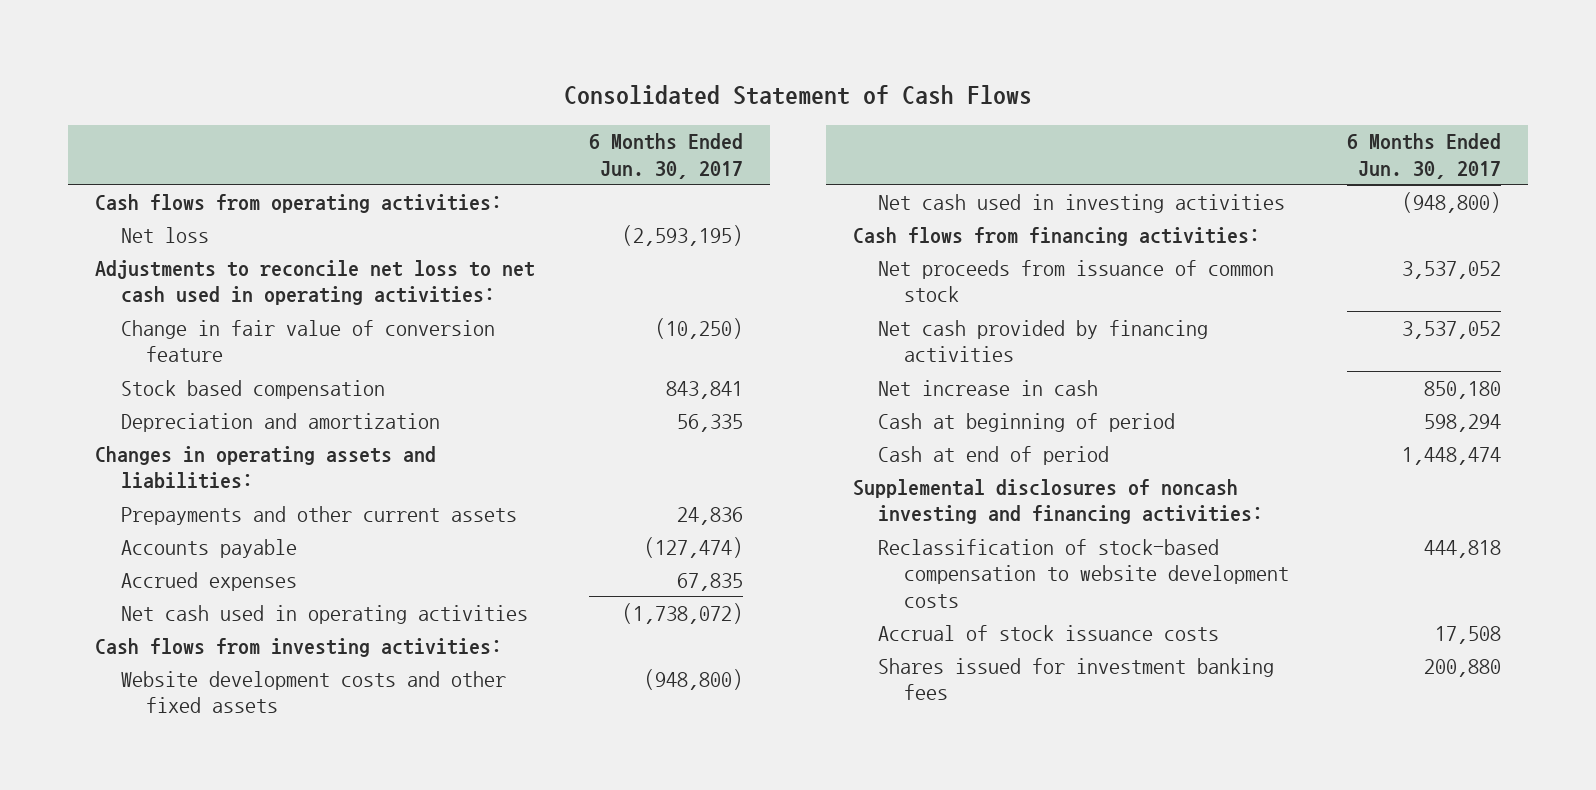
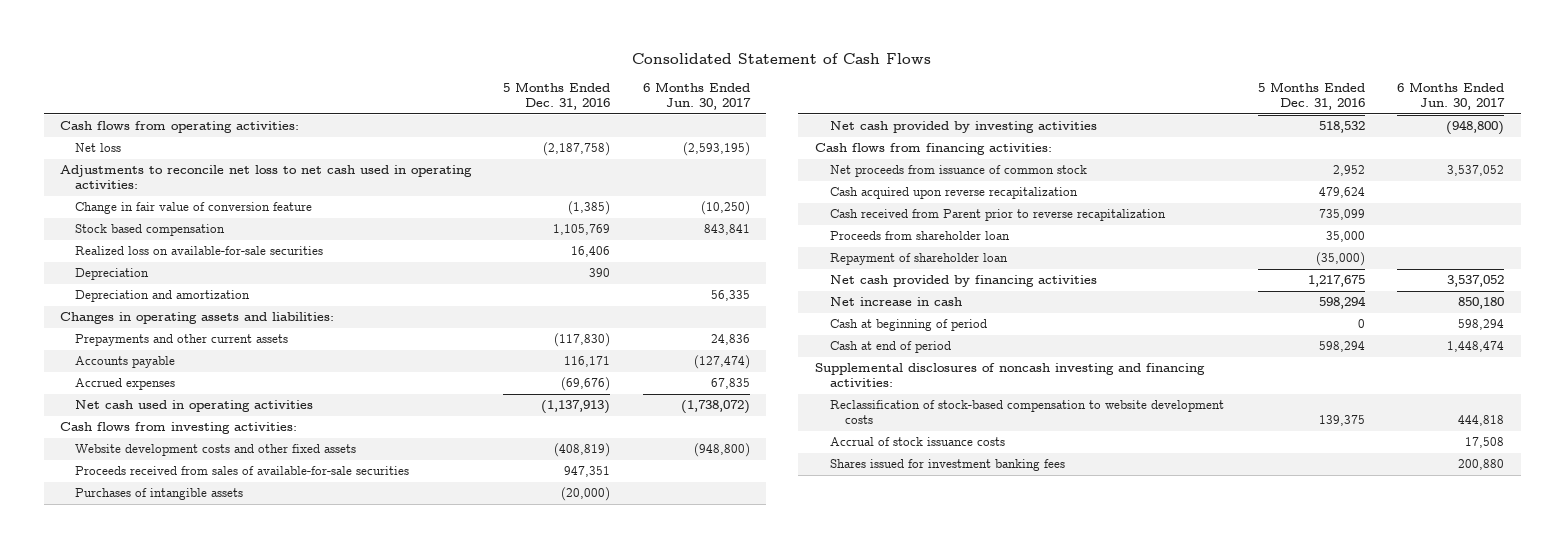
- | 6 Months Ended Jun. 30, 2017
+ | 5 Months Ended Dec. 31, 2016 | 6 Months Ended Jun. 30, 2017
+ Realized loss on available-for-sale securities | 16,406 |
+ Depreciation | 390 |
- Net cash used in investing activities | (948,800)
+ Proceeds received from sales of available-for-sale securities | 947,351 |
+ Purchases of intangible assets | (20,000) |
+ Net cash provided by investing activities | 518,532 | (948,800)
+ Cash acquired upon reverse recapitalization | 479,624 |
+ Cash received from Parent prior to reverse recapitalization | 735,099 |
+ Proceeds from shareholder loan | 35,000 |
+ Repayment of shareholder loan | (35,000) |

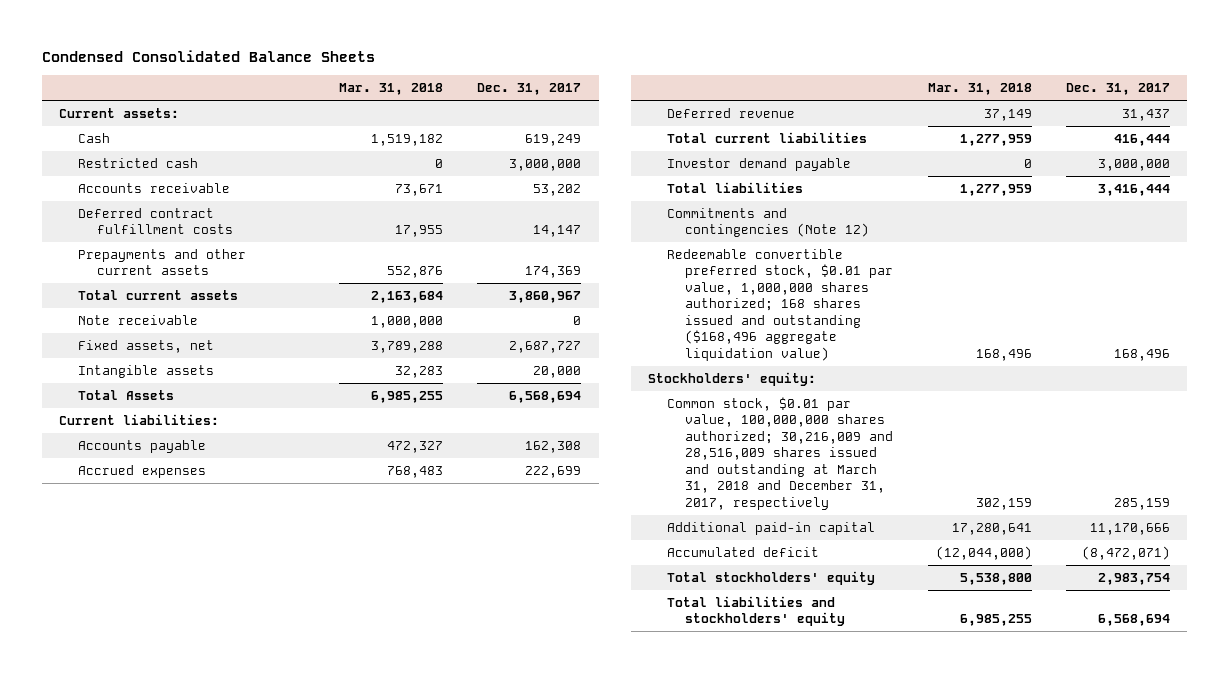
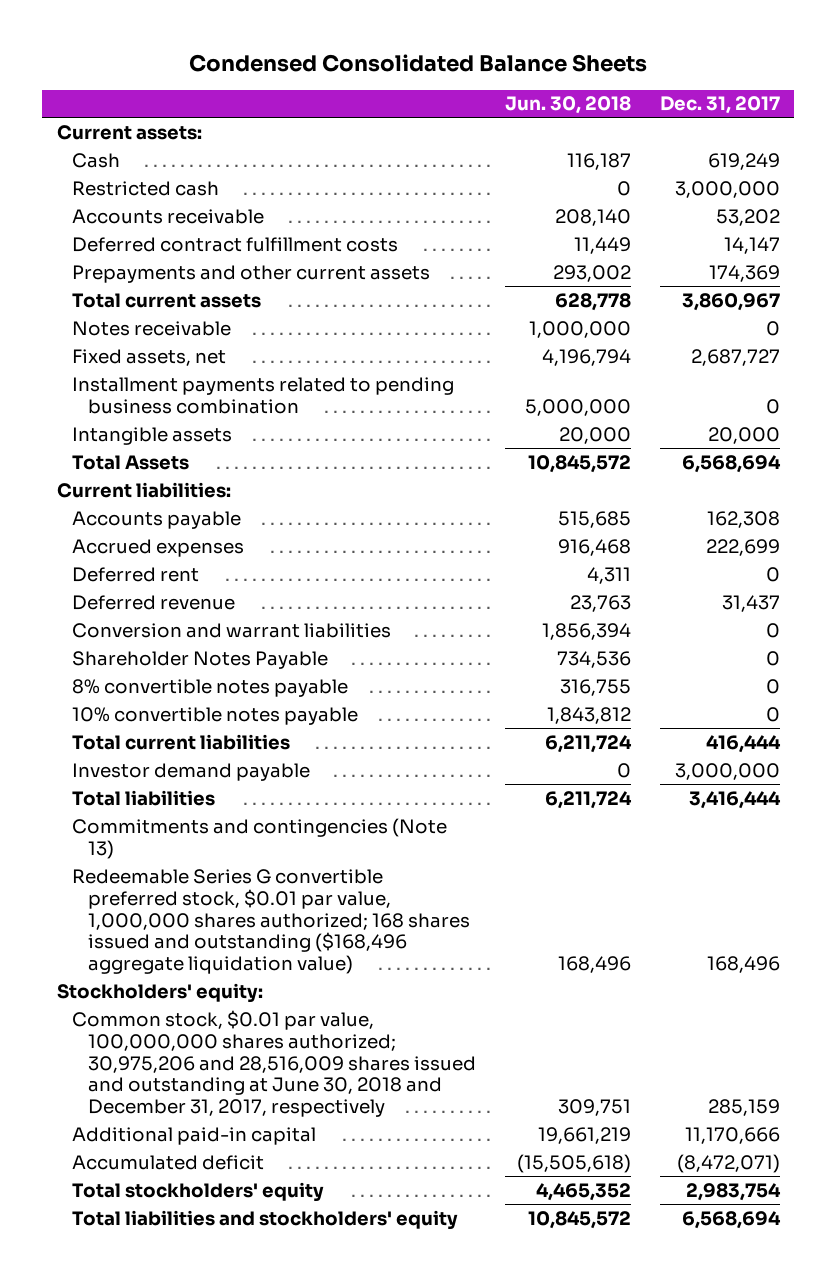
- | Mar. 31, 2018 | Dec. 31, 2017
+ | Jun. 30, 2018 | Dec. 31, 2017
- Note receivable | 1,000,000 | 0
+ Notes receivable | 1,000,000 | 0
+ Installment payments related to pending business combination | 5,000,000 | 0
+ Deferred rent | 4,311 | 0
+ Conversion and warrant liabilities | 1,856,394 | 0
+ Shareholder Notes Payable | 734,536 | 0
+ 8% convertible notes payable | 316,755 | 0
+ 10% convertible notes payable | 1,843,812 | 0
- Commitments and contingencies (Note 12)
- Redeemable convertible preferred stock, $0.01 par value, 1,000,000 shares authorized; 168 shares issued and outstanding ($168,496 aggregate liquidation value) | 168,496 | 168,496
+ Commitments and contingencies (Note 13)
+ Redeemable Series G convertible preferred stock, $0.01 par value, 1,000,000 shares authorized; 168 shares issued and outstanding ($168,496 aggregate liquidation value) | 168,496 | 168,496
- Common stock, $0.01 par value, 100,000,000 shares authorized; 30,216,009 and 28,516,009 shares issued and outstanding at March 31, 2018 and December 31, 2017, respectively | 302,159 | 285,159
+ Common stock, $0.01 par value, 100,000,000 shares authorized; 30,975,206 and 28,516,009 shares issued and outstanding at June 30, 2018 and December 31, 2017, respectively | 309,751 | 285,159

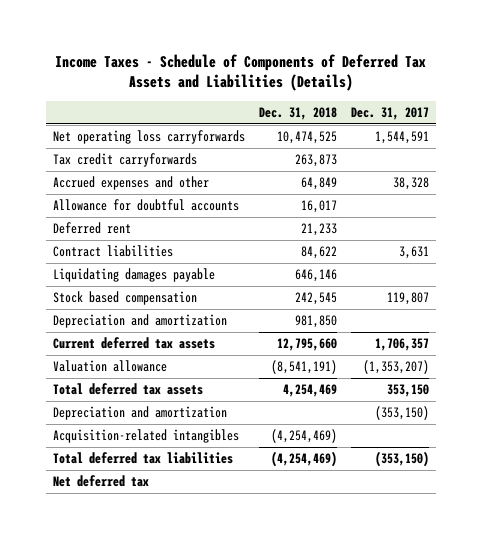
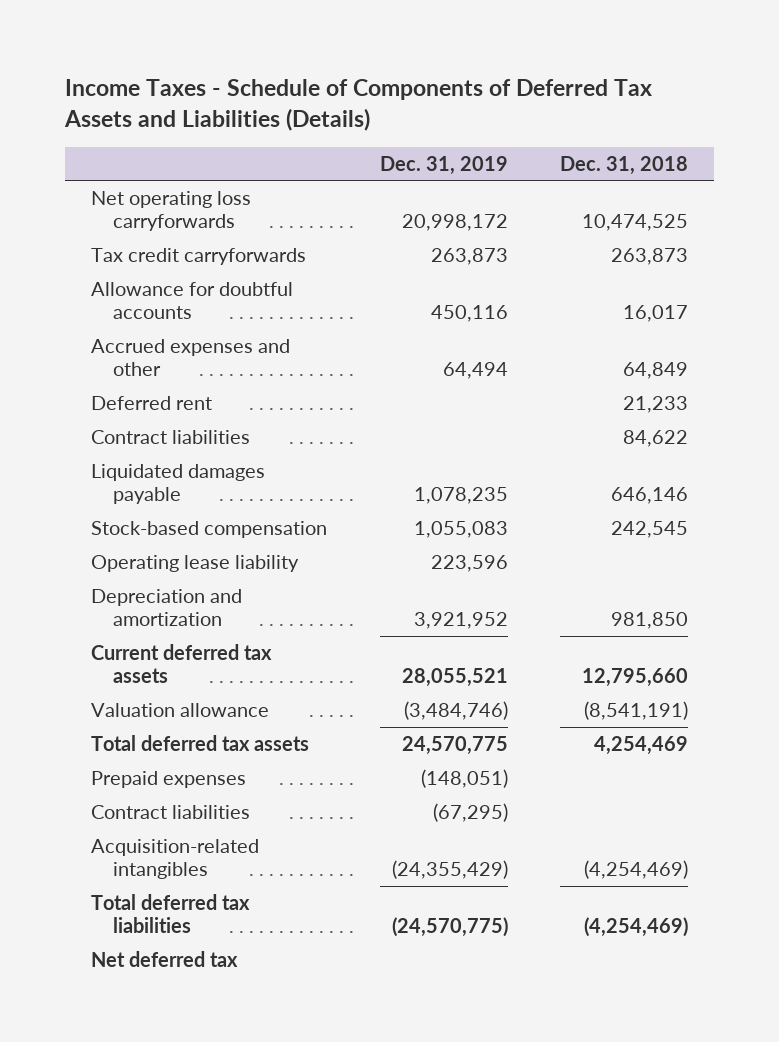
- | Dec. 31, 2018 | Dec. 31, 2017
+ | Dec. 31, 2019 | Dec. 31, 2018
moved down: Accrued expenses and other | 64,494 | 64,849
- Liquidating damages payable | 646,146 |
- Stock based compensation | 242,545 | 119,807
+ Liquidated damages payable | 1,078,235 | 646,146
+ Stock-based compensation | 1,055,083 | 242,545
+ Operating lease liability | 223,596 |
- Depreciation and amortization | | (353,150)
+ Prepaid expenses | (148,051) |
+ Contract liabilities | (67,295) |

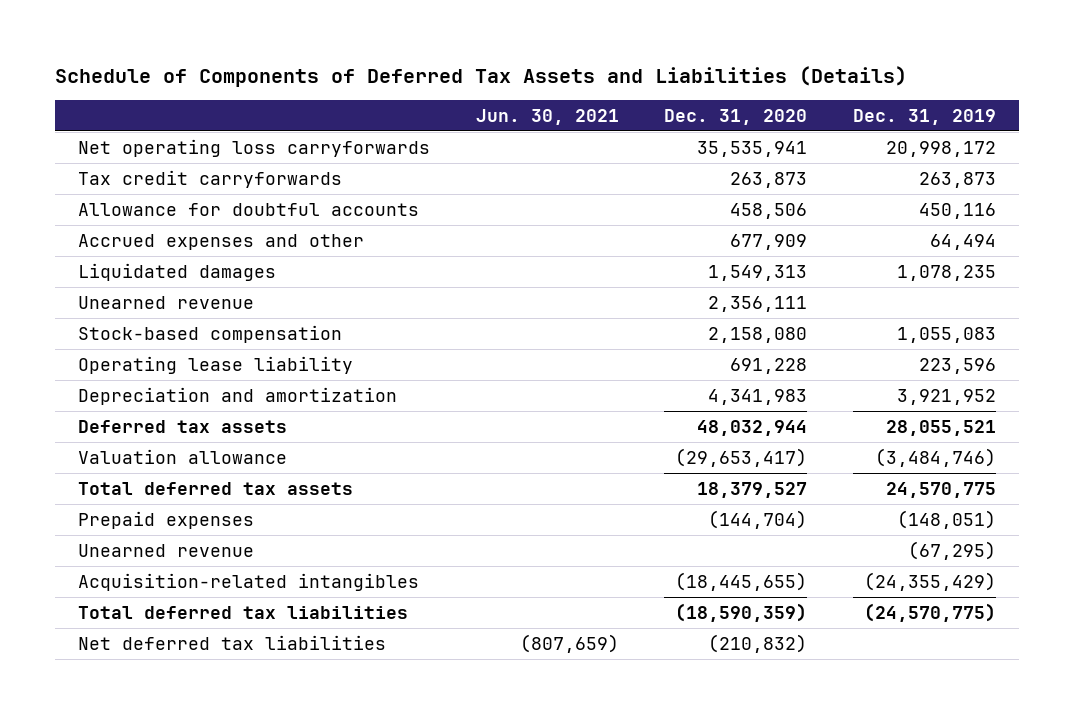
- Income Taxes - Schedule of Components of Deferred Tax Assets and Liabilities (Details)
+ Schedule of Components of Deferred Tax Assets and Liabilities (Details)
- | Dec. 31, 2019 | Dec. 31, 2018
+ | Jun. 30, 2021 | Dec. 31, 2020 | Dec. 31, 2019
- Deferred rent | | 21,233
- Contract liabilities | | 84,622
- Liquidated damages payable | 1,078,235 | 646,146
+ Liquidated damages | | 1,549,313 | 1,078,235
+ Unearned revenue | | 2,356,111 |
- Current deferred tax assets | 28,055,521 | 12,795,660
+ Deferred tax assets | | 48,032,944 | 28,055,521
- Contract liabilities | (67,295) |
+ Unearned revenue | | | (67,295)
- Net deferred tax
+ Net deferred tax liabilities | (807,659) | (210,832) |

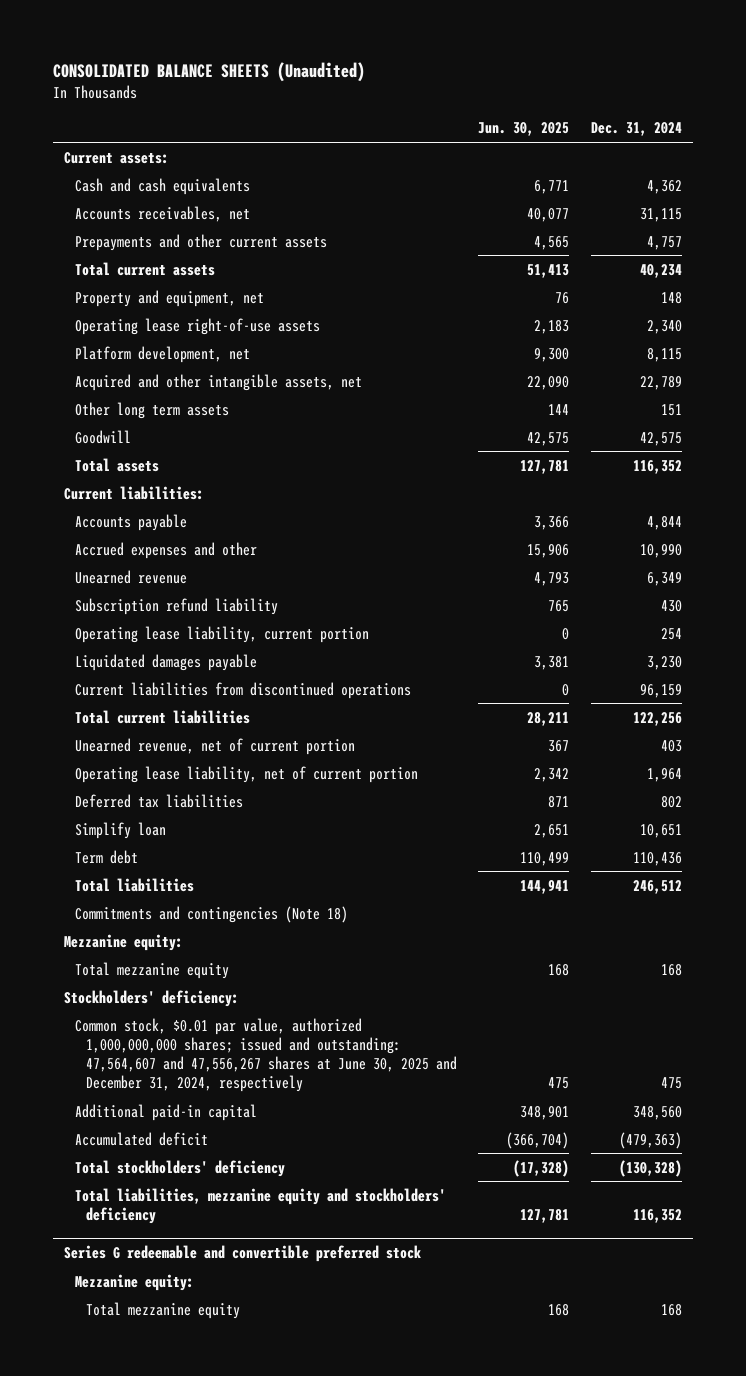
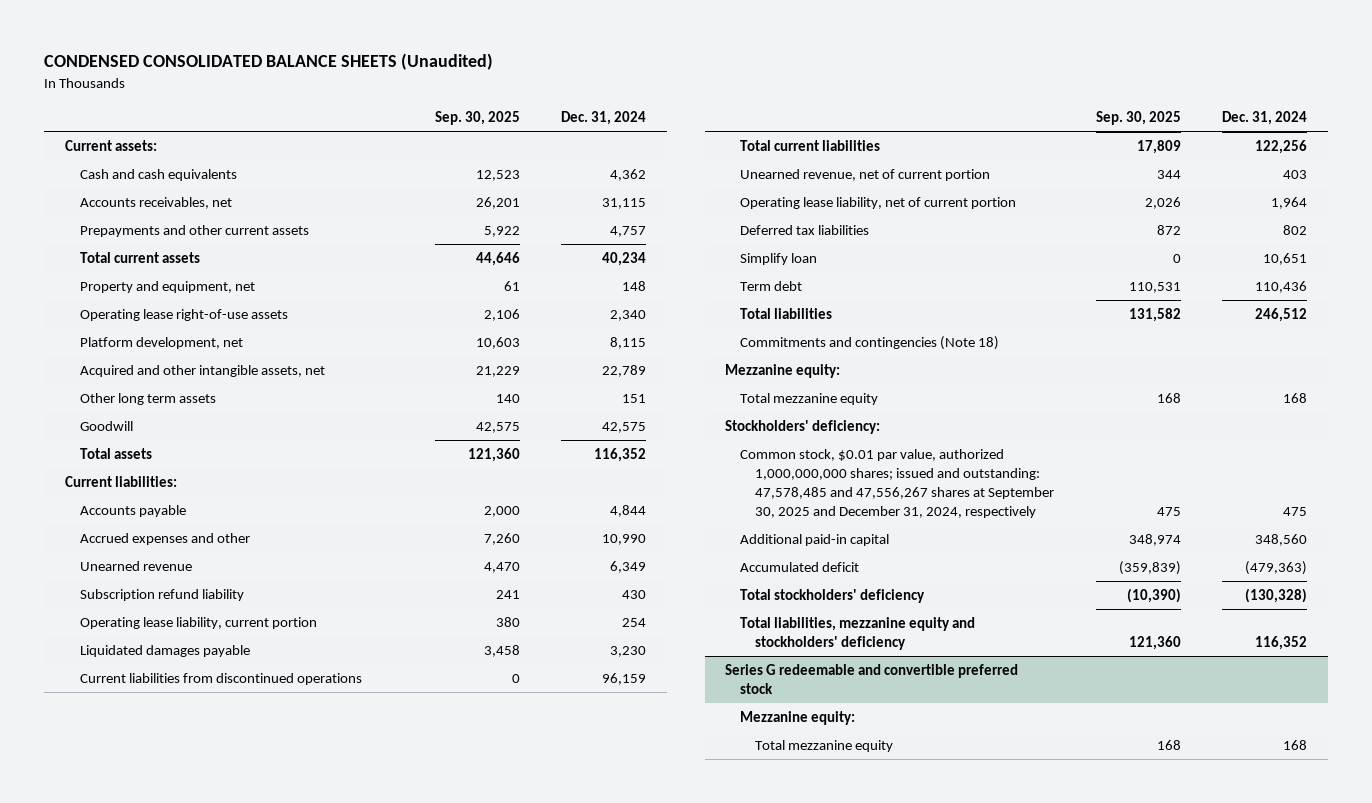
- CONSOLIDATED BALANCE SHEETS (Unaudited)
+ CONDENSED CONSOLIDATED BALANCE SHEETS (Unaudited)
- | Jun. 30, 2025 | Dec. 31, 2024
+ | Sep. 30, 2025 | Dec. 31, 2024
- Common stock, $0.01 par value, authorized 1,000,000,000 shares; issued and outstanding: 47,564,607 and 47,556,267 shares at June 30, 2025 and December 31, 2024, respectively | 475 | 475
+ Common stock, $0.01 par value, authorized 1,000,000,000 shares; issued and outstanding: 47,578,485 and 47,556,267 shares at September 30, 2025 and December 31, 2024, respectively | 475 | 475

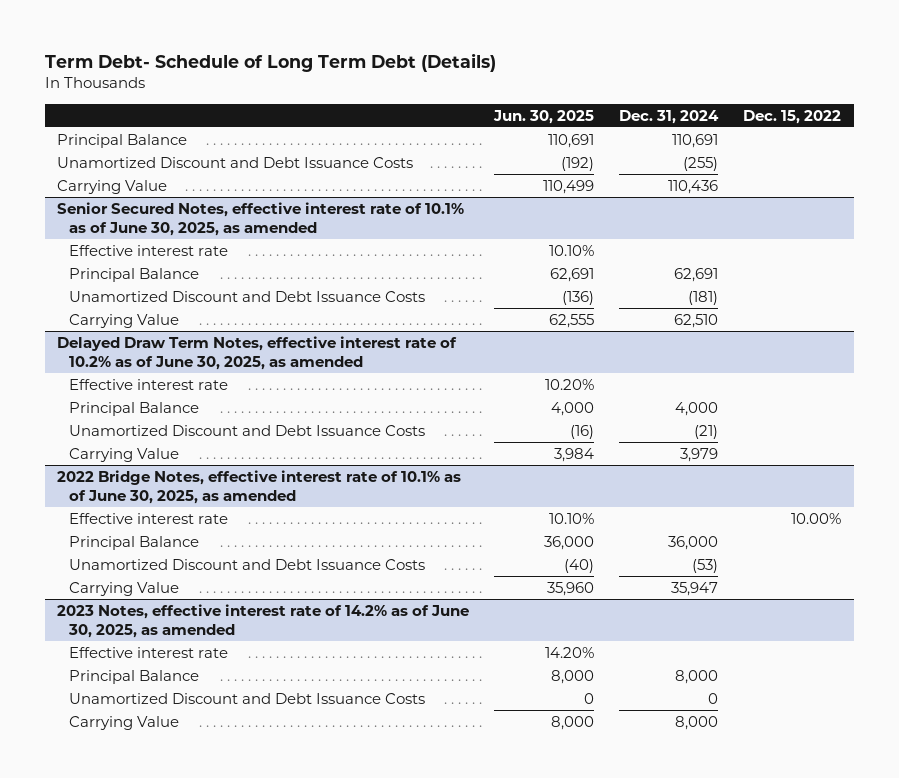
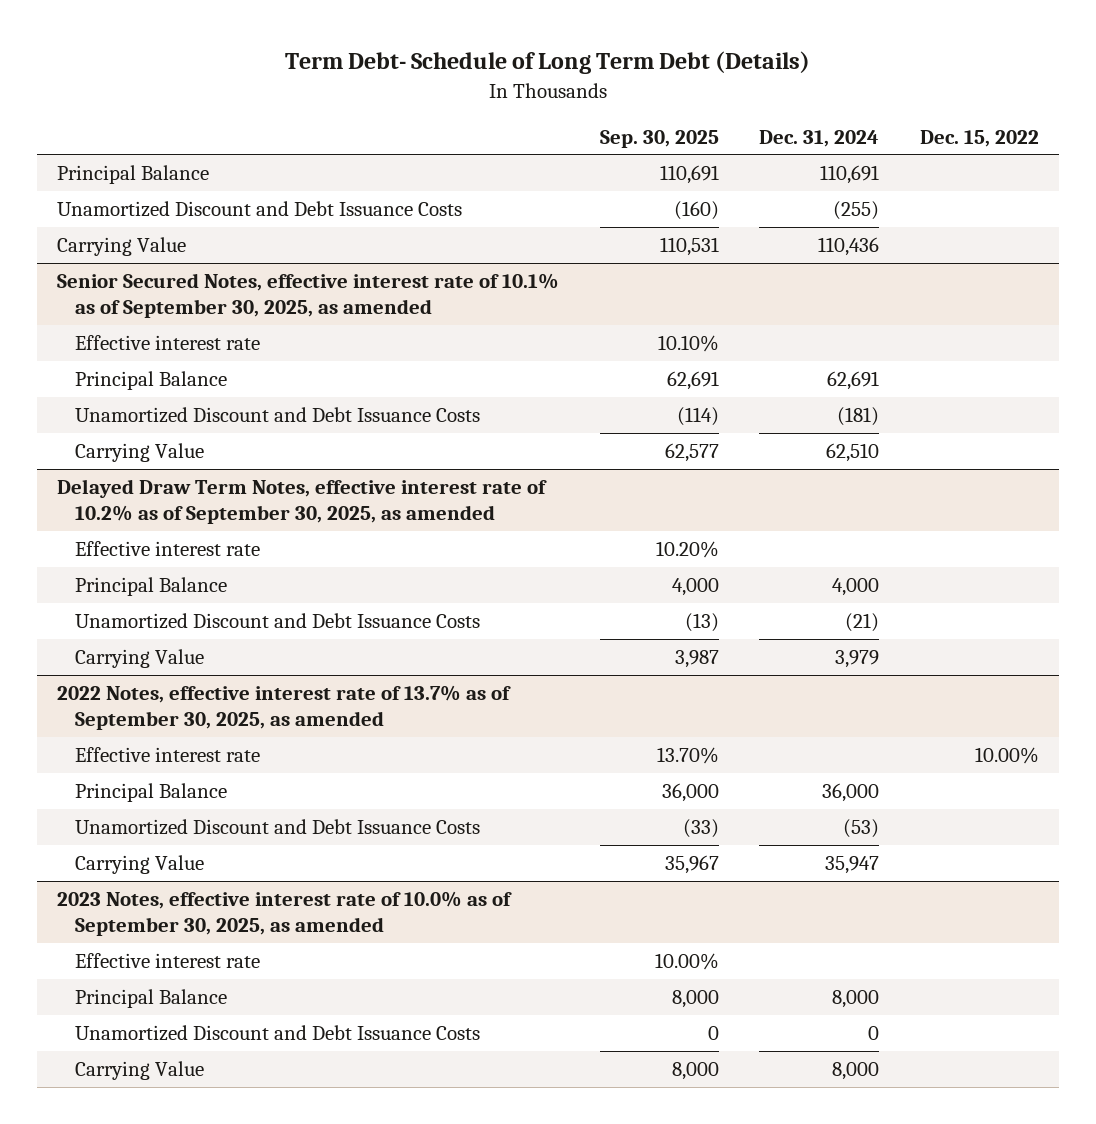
- | Jun. 30, 2025 | Dec. 31, 2024 | Dec. 15, 2022
+ | Sep. 30, 2025 | Dec. 31, 2024 | Dec. 15, 2022
- Senior Secured Notes, effective interest rate of 10.1% as of June 30, 2025, as amended
+ Senior Secured Notes, effective interest rate of 10.1% as of September 30, 2025, as amended
- Delayed Draw Term Notes, effective interest rate of 10.2% as of June 30, 2025, as amended
+ Delayed Draw Term Notes, effective interest rate of 10.2% as of September 30, 2025, as amended
- 2022 Bridge Notes, effective interest rate of 10.1% as of June 30, 2025, as amended
+ 2022 Notes, effective interest rate of 13.7% as of September 30, 2025, as amended
- 2023 Notes, effective interest rate of 14.2% as of June 30, 2025, as amended
+ 2023 Notes, effective interest rate of 10.0% as of September 30, 2025, as amended

